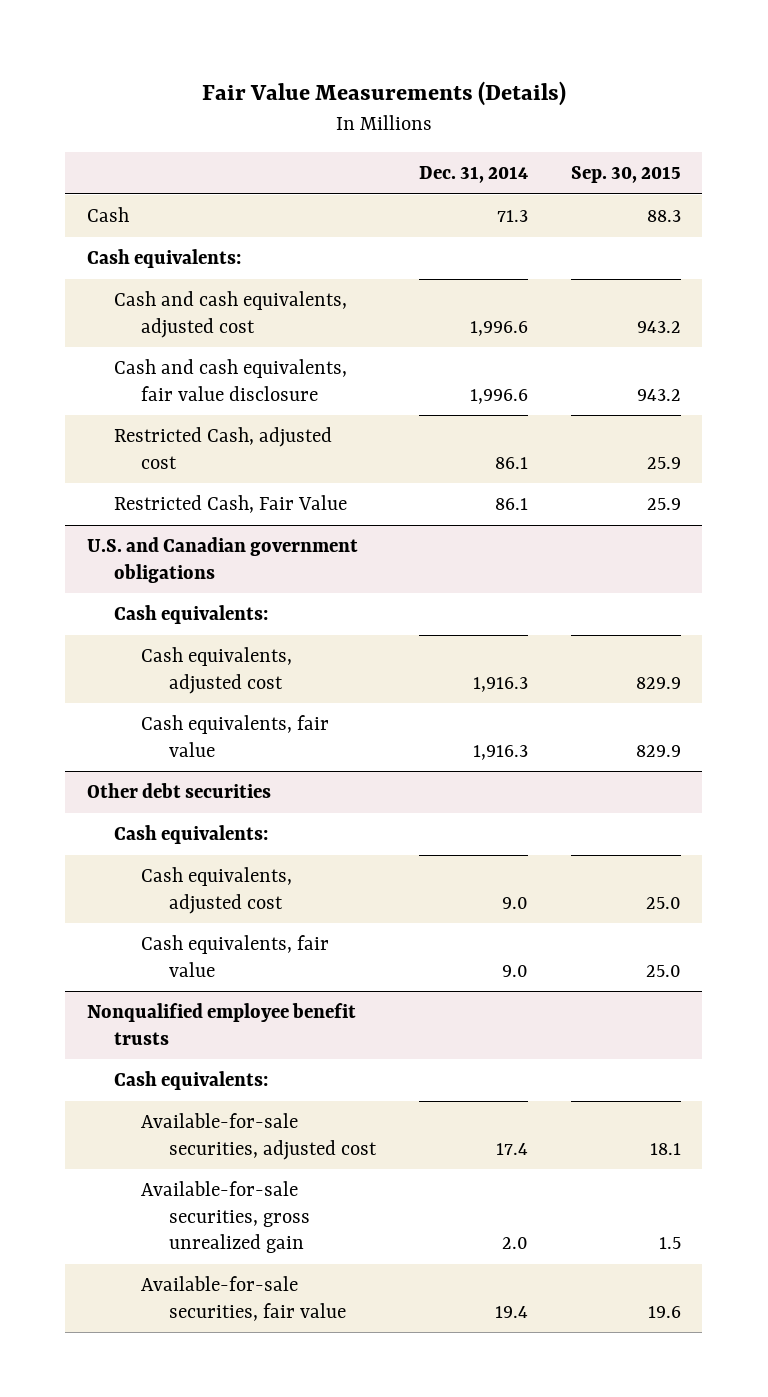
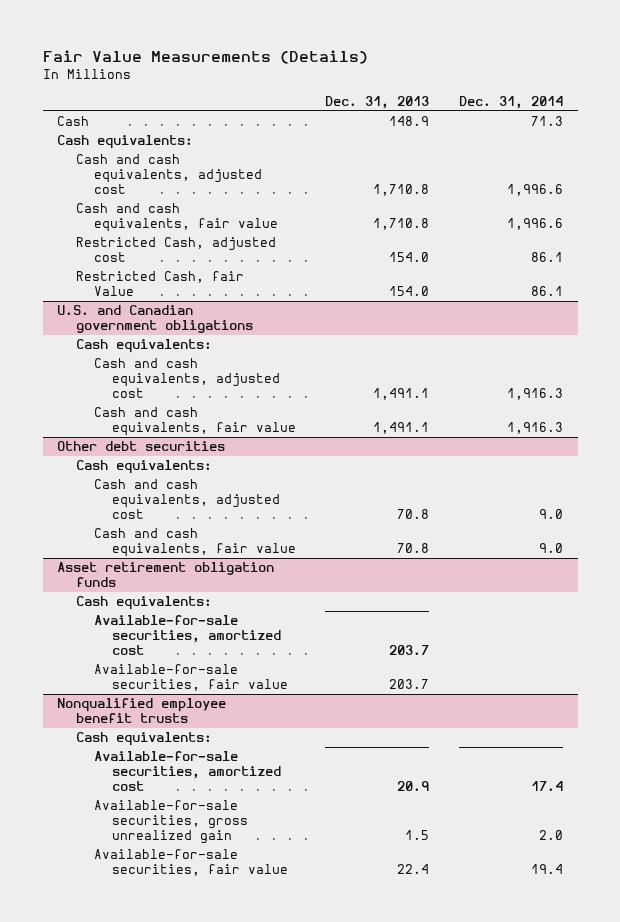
- | Dec. 31, 2014 | Sep. 30, 2015
+ | Dec. 31, 2013 | Dec. 31, 2014
- Cash and cash equivalents, fair value disclosure | 1,996.6 | 943.2
+ Cash and cash equivalents, fair value | 1,710.8 | 1,996.6
- Restricted Cash, Fair Value | 86.1 | 25.9
+ Restricted Cash, fair Value | 154.0 | 86.1
@ U.S. and Canadian government obligations
- Cash equivalents, adjusted cost | 1,916.3 | 829.9
- Cash equivalents, fair value | 1,916.3 | 829.9
+ Cash and cash equivalents, adjusted cost | 1,491.1 | 1,916.3
+ Cash and cash equivalents, fair value | 1,491.1 | 1,916.3
@ Other debt securities
- Cash equivalents, adjusted cost | 9.0 | 25.0
- Cash equivalents, fair value | 9.0 | 25.0
+ Cash and cash equivalents, adjusted cost | 70.8 | 9.0
+ Cash and cash equivalents, fair value | 70.8 | 9.0
+ Asset retirement obligation funds
+ Cash equivalents:
+ Available-for-sale securities, amortized cost | 203.7 |
+ Available-for-sale securities, fair value | 203.7 |
@ Nonqualified employee benefit trusts
- Available-for-sale securities, adjusted cost | 17.4 | 18.1
+ Available-for-sale securities, amortized cost | 20.9 | 17.4

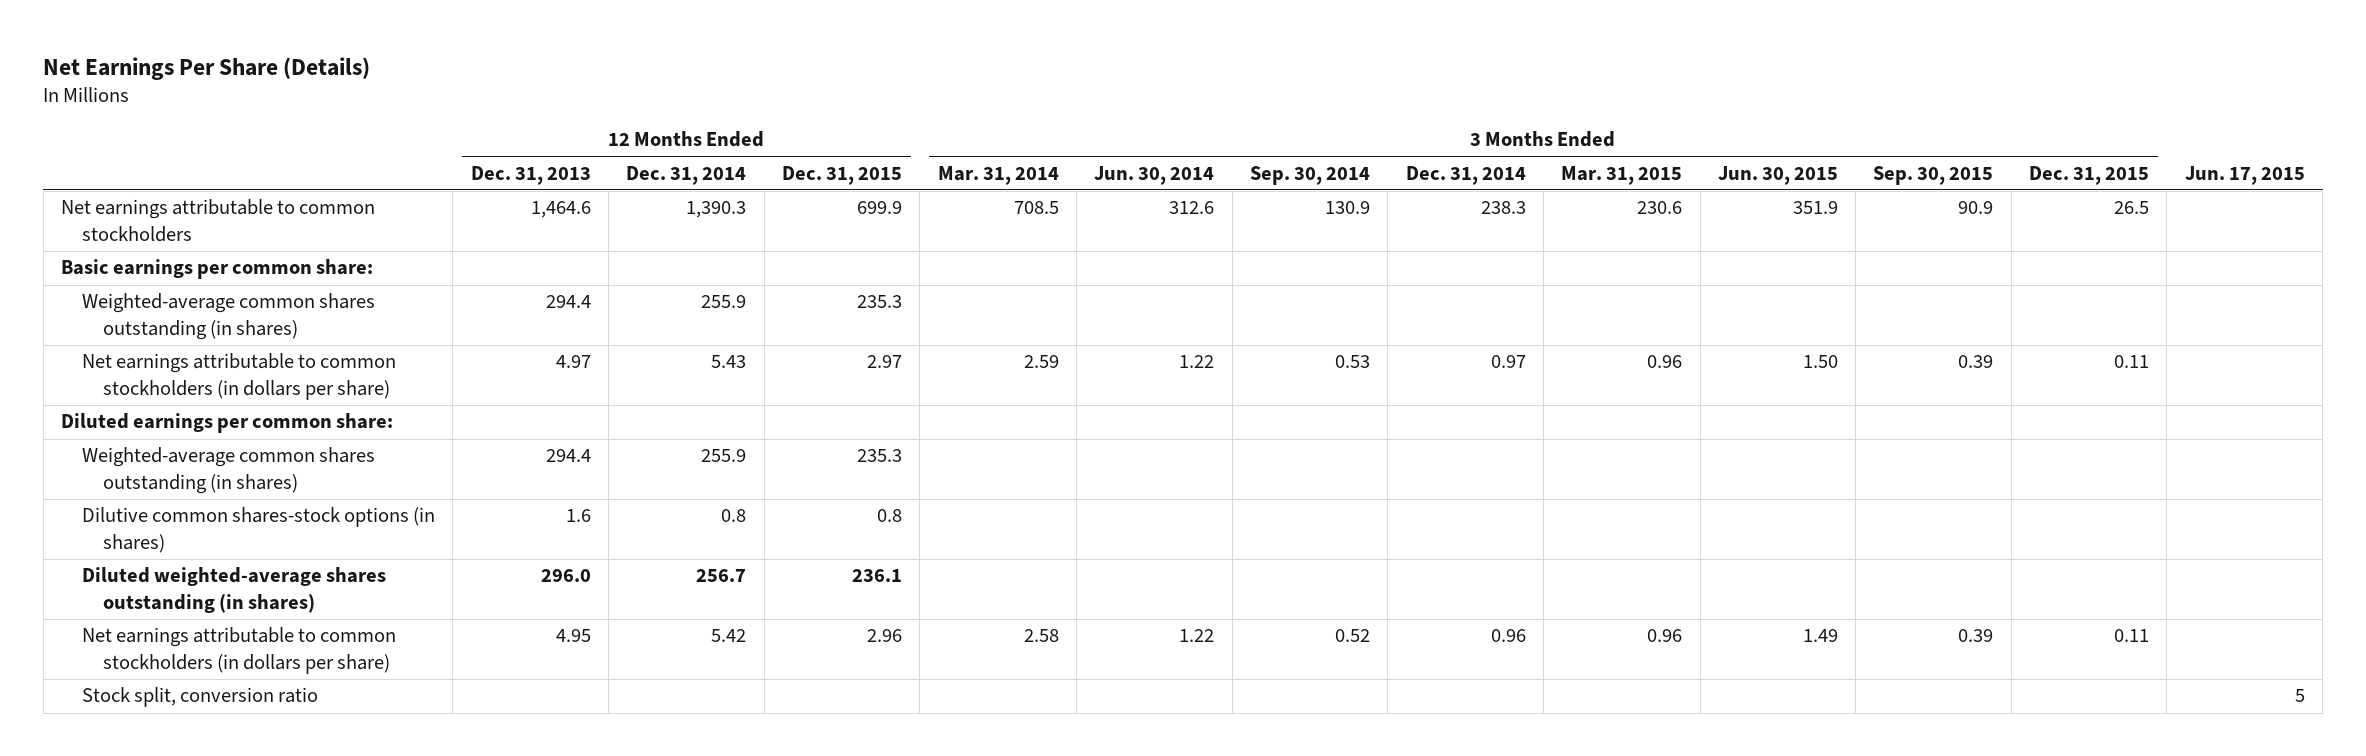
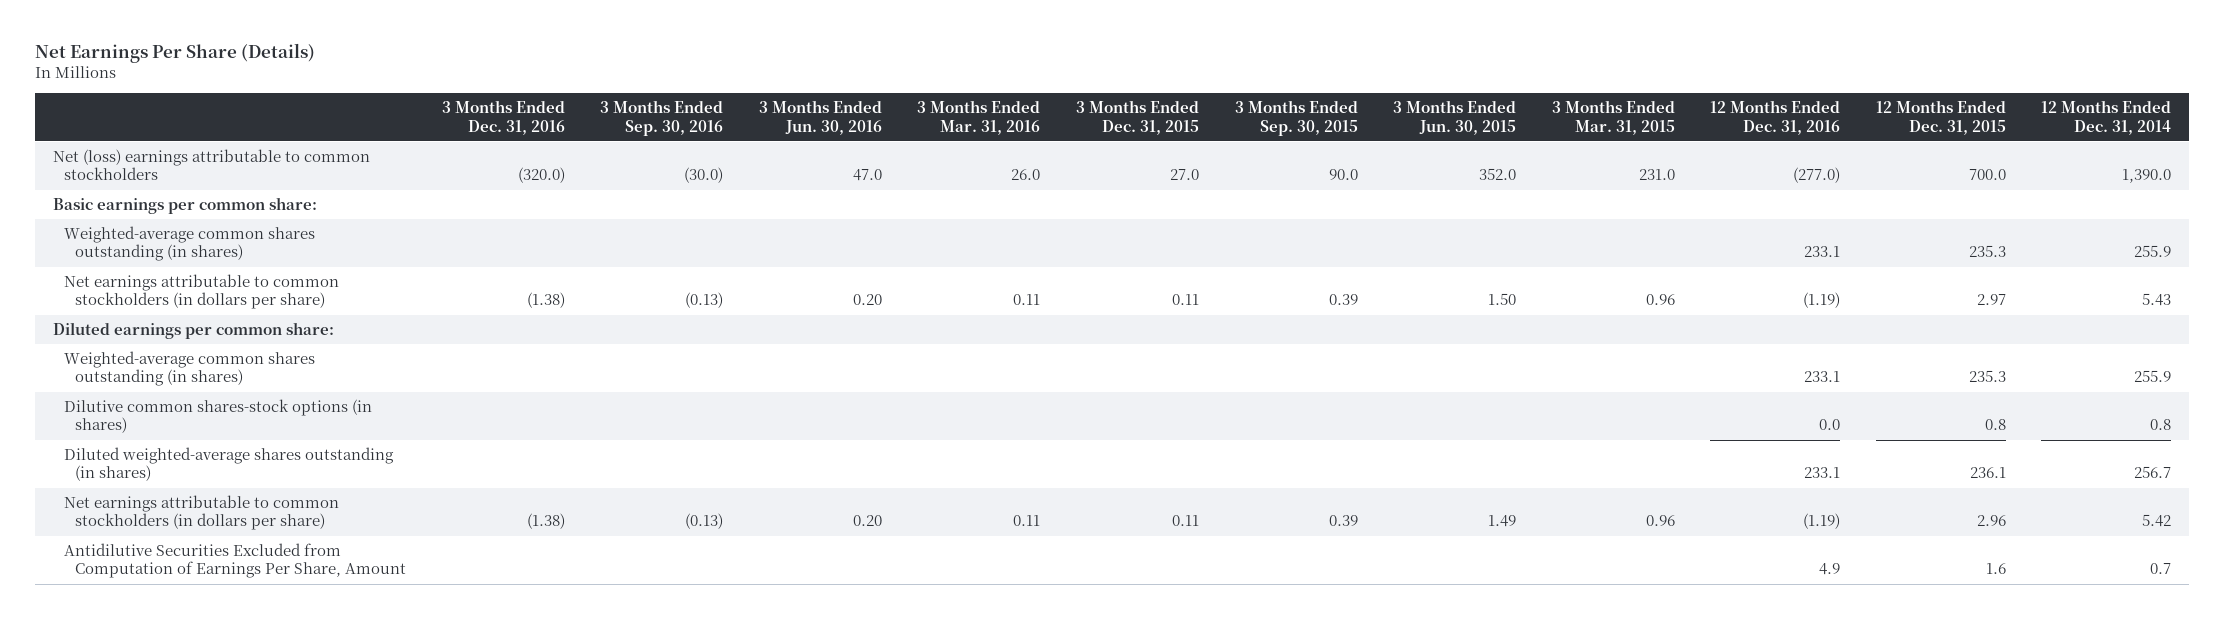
- | 12 Months Ended Dec. 31, 2013 | 12 Months Ended Dec. 31, 2014 | 12 Months Ended Dec. 31, 2015 | 3 Months Ended Mar. 31, 2014 | 3 Months Ended Jun. 30, 2014 | 3 Months Ended Sep. 30, 2014 | 3 Months Ended Dec. 31, 2014 | 3 Months Ended Mar. 31, 2015 | 3 Months Ended Jun. 30, 2015 | 3 Months Ended Sep. 30, 2015 | 3 Months Ended Dec. 31, 2015 | Jun. 17, 2015
+ | 3 Months Ended Dec. 31, 2016 | 3 Months Ended Sep. 30, 2016 | 3 Months Ended Jun. 30, 2016 | 3 Months Ended Mar. 31, 2016 | 3 Months Ended Dec. 31, 2015 | 3 Months Ended Sep. 30, 2015 | 3 Months Ended Jun. 30, 2015 | 3 Months Ended Mar. 31, 2015 | 12 Months Ended Dec. 31, 2016 | 12 Months Ended Dec. 31, 2015 | 12 Months Ended Dec. 31, 2014
- Net earnings attributable to common stockholders | 1,464.6 | 1,390.3 | 699.9 | 708.5 | 312.6 | 130.9 | 238.3 | 230.6 | 351.9 | 90.9 | 26.5 |
+ Net (loss) earnings attributable to common stockholders | (320.0) | (30.0) | 47.0 | 26.0 | 27.0 | 90.0 | 352.0 | 231.0 | (277.0) | 700.0 | 1,390.0
- Stock split, conversion ratio | | | | | | | | | | | | 5
+ Antidilutive Securities Excluded from Computation of Earnings Per Share, Amount | | | | | | | | | 4.9 | 1.6 | 0.7

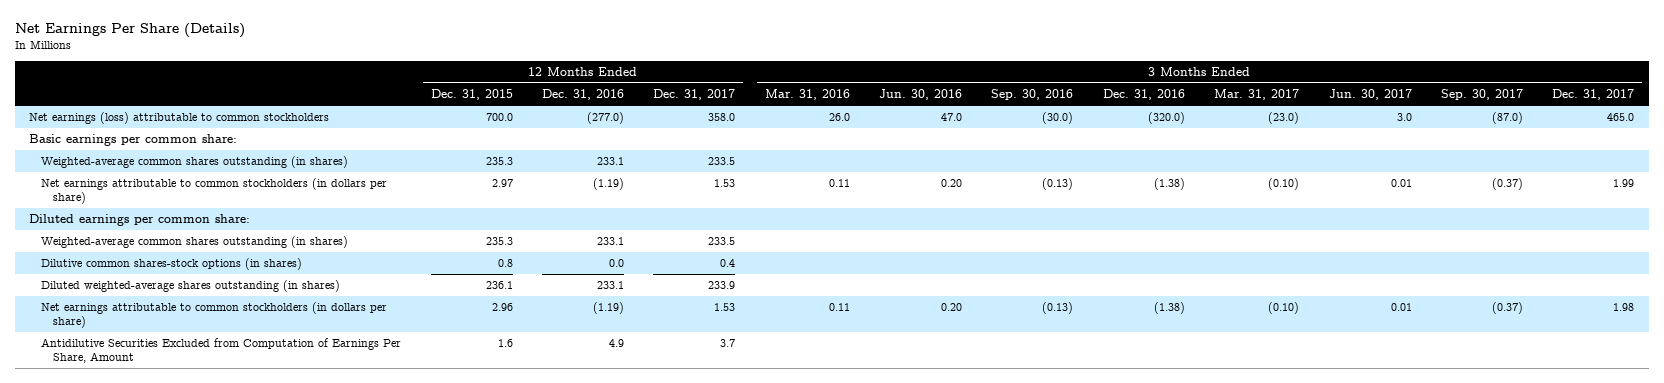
- | 3 Months Ended Dec. 31, 2016 | 3 Months Ended Sep. 30, 2016 | 3 Months Ended Jun. 30, 2016 | 3 Months Ended Mar. 31, 2016 | 3 Months Ended Dec. 31, 2015 | 3 Months Ended Sep. 30, 2015 | 3 Months Ended Jun. 30, 2015 | 3 Months Ended Mar. 31, 2015 | 12 Months Ended Dec. 31, 2016 | 12 Months Ended Dec. 31, 2015 | 12 Months Ended Dec. 31, 2014
+ | 12 Months Ended Dec. 31, 2015 | 12 Months Ended Dec. 31, 2016 | 12 Months Ended Dec. 31, 2017 | 3 Months Ended Mar. 31, 2016 | 3 Months Ended Jun. 30, 2016 | 3 Months Ended Sep. 30, 2016 | 3 Months Ended Dec. 31, 2016 | 3 Months Ended Mar. 31, 2017 | 3 Months Ended Jun. 30, 2017 | 3 Months Ended Sep. 30, 2017 | 3 Months Ended Dec. 31, 2017
- Net (loss) earnings attributable to common stockholders | (320.0) | (30.0) | 47.0 | 26.0 | 27.0 | 90.0 | 352.0 | 231.0 | (277.0) | 700.0 | 1,390.0
+ Net earnings (loss) attributable to common stockholders | 700.0 | (277.0) | 358.0 | 26.0 | 47.0 | (30.0) | (320.0) | (23.0) | 3.0 | (87.0) | 465.0

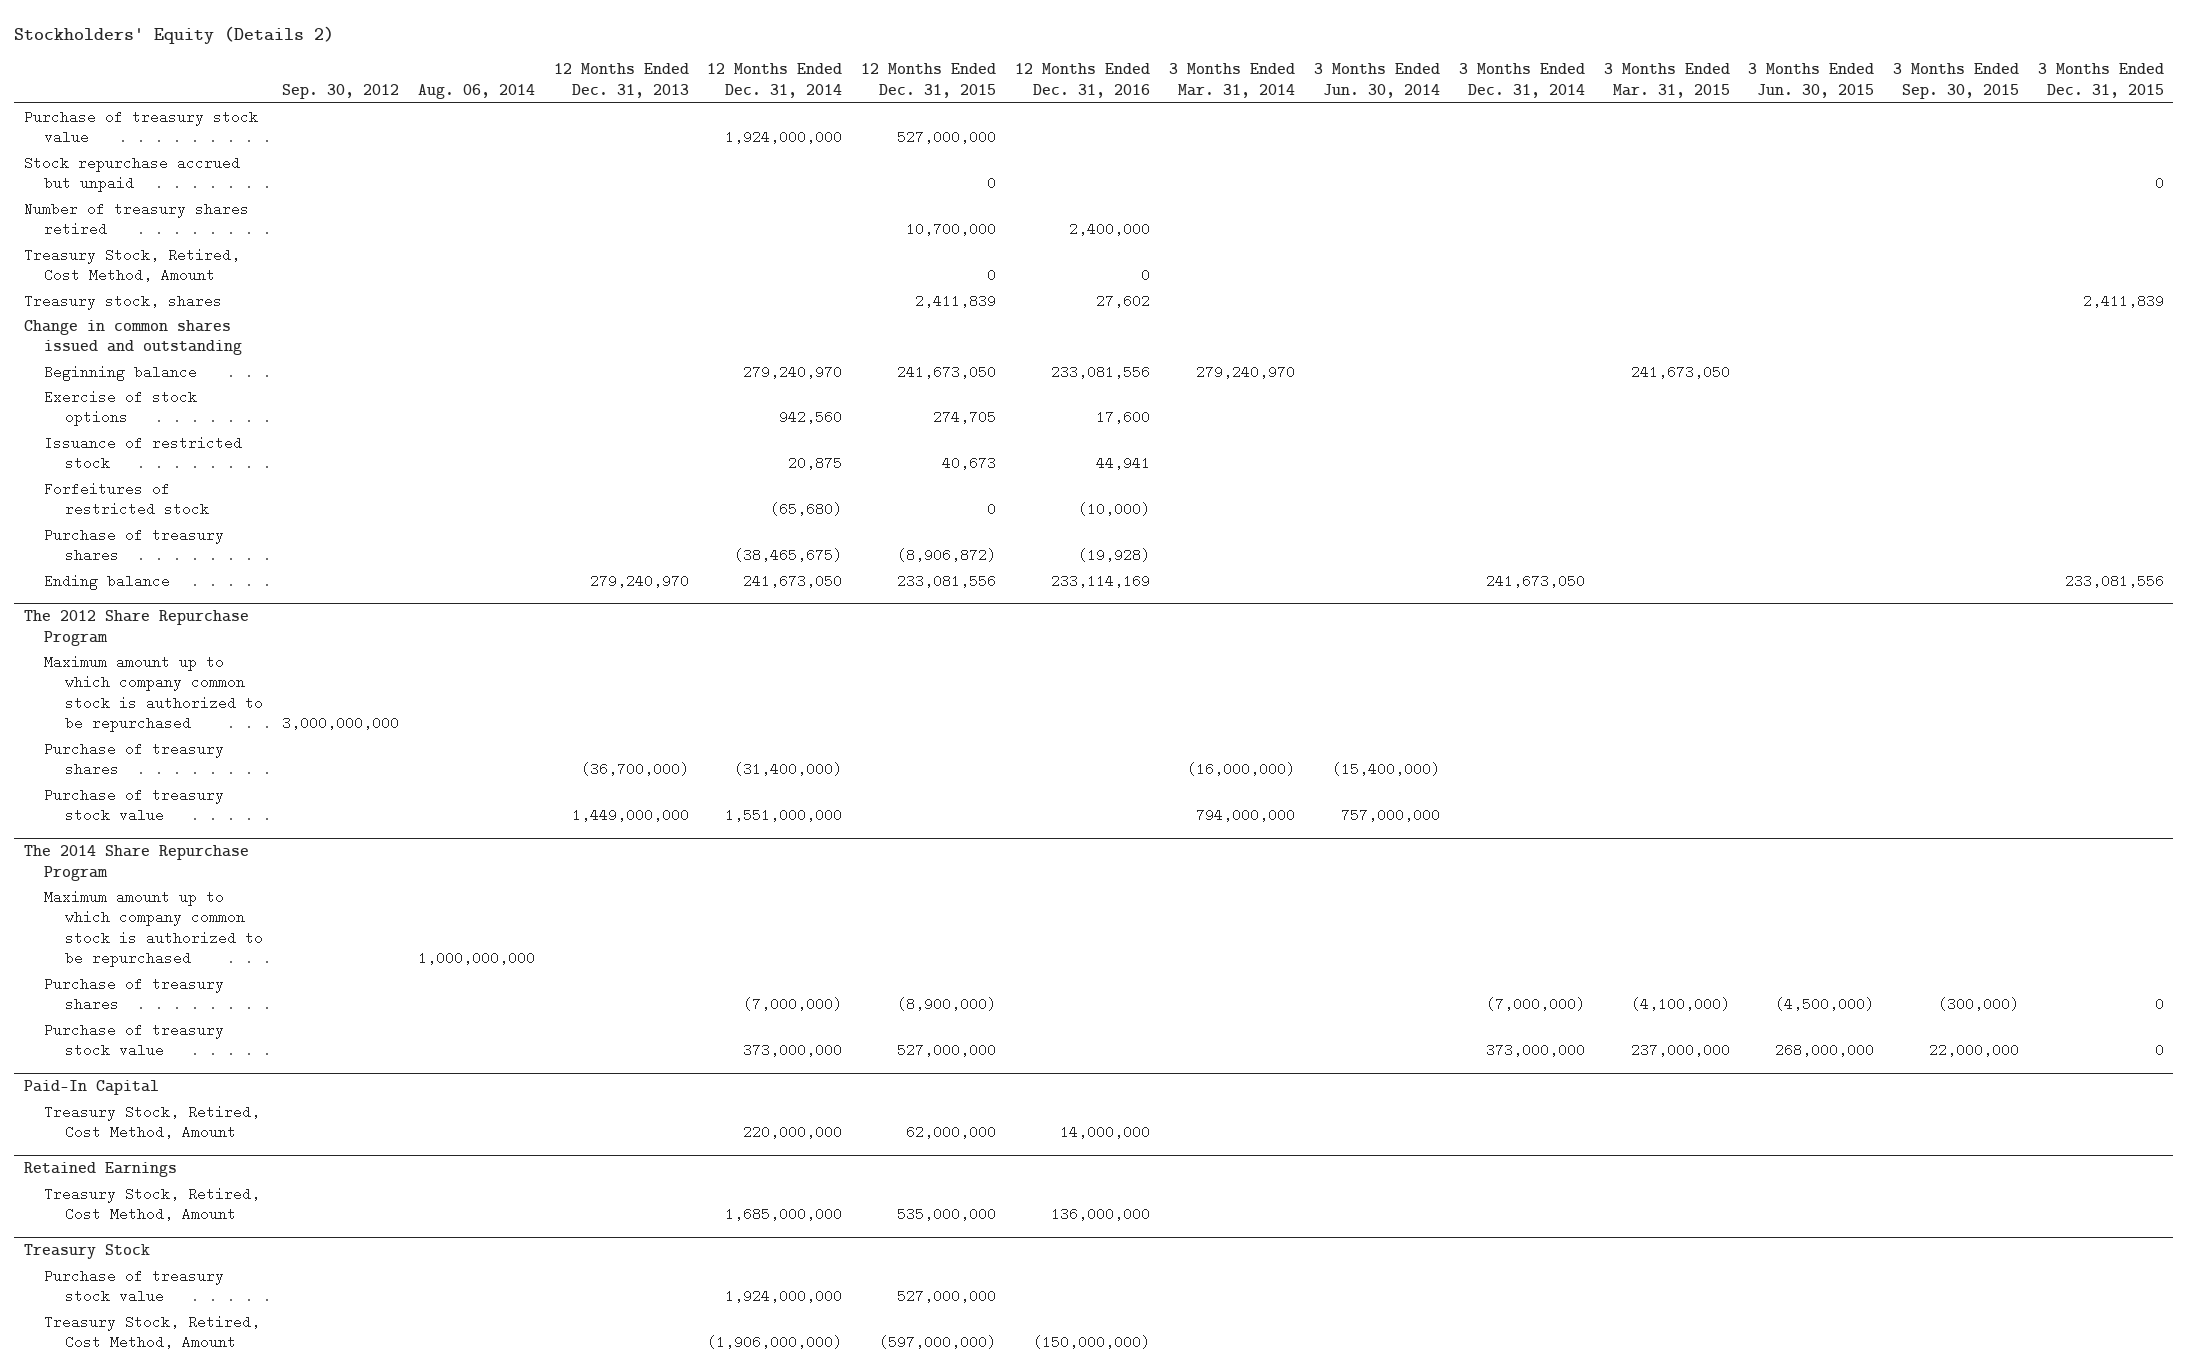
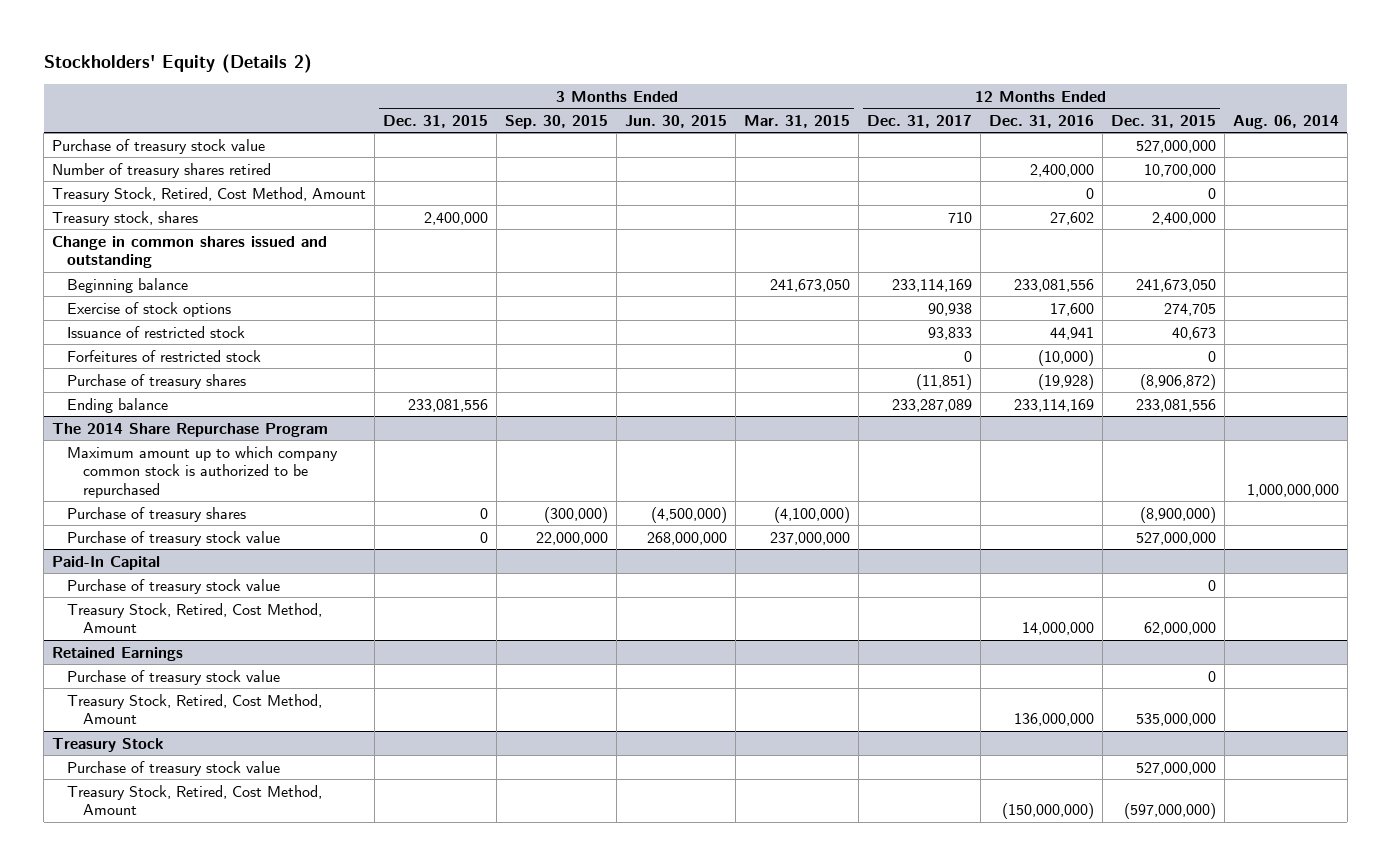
- | Sep. 30, 2012 | Aug. 06, 2014 | 12 Months Ended Dec. 31, 2013 | 12 Months Ended Dec. 31, 2014 | 12 Months Ended Dec. 31, 2015 | 12 Months Ended Dec. 31, 2016 | 3 Months Ended Mar. 31, 2014 | 3 Months Ended Jun. 30, 2014 | 3 Months Ended Dec. 31, 2014 | 3 Months Ended Mar. 31, 2015 | 3 Months Ended Jun. 30, 2015 | 3 Months Ended Sep. 30, 2015 | 3 Months Ended Dec. 31, 2015
+ | 3 Months Ended Dec. 31, 2015 | 3 Months Ended Sep. 30, 2015 | 3 Months Ended Jun. 30, 2015 | 3 Months Ended Mar. 31, 2015 | 12 Months Ended Dec. 31, 2017 | 12 Months Ended Dec. 31, 2016 | 12 Months Ended Dec. 31, 2015 | Aug. 06, 2014
- Stock repurchase accrued but unpaid | | | | | 0 | | | | | | | | 0
- Treasury stock, shares | | | | | 2,411,839 | 27,602 | | | | | | | 2,411,839
+ Treasury stock, shares | 2,400,000 | | | | 710 | 27,602 | 2,400,000 |
- The 2012 Share Repurchase Program
- Maximum amount up to which company common stock is authorized to be repurchased | 3,000,000,000 | | | | | | | | | | | |
- Purchase of treasury shares | | | (36,700,000) | (31,400,000) | | | (16,000,000) | (15,400,000) | | | | |
- Purchase of treasury stock value | | | 1,449,000,000 | 1,551,000,000 | | | 794,000,000 | 757,000,000 | | | | |
@ Paid-In Capital
+ Purchase of treasury stock value | | | | | | | 0 |
@ Retained Earnings
+ Purchase of treasury stock value | | | | | | | 0 |

